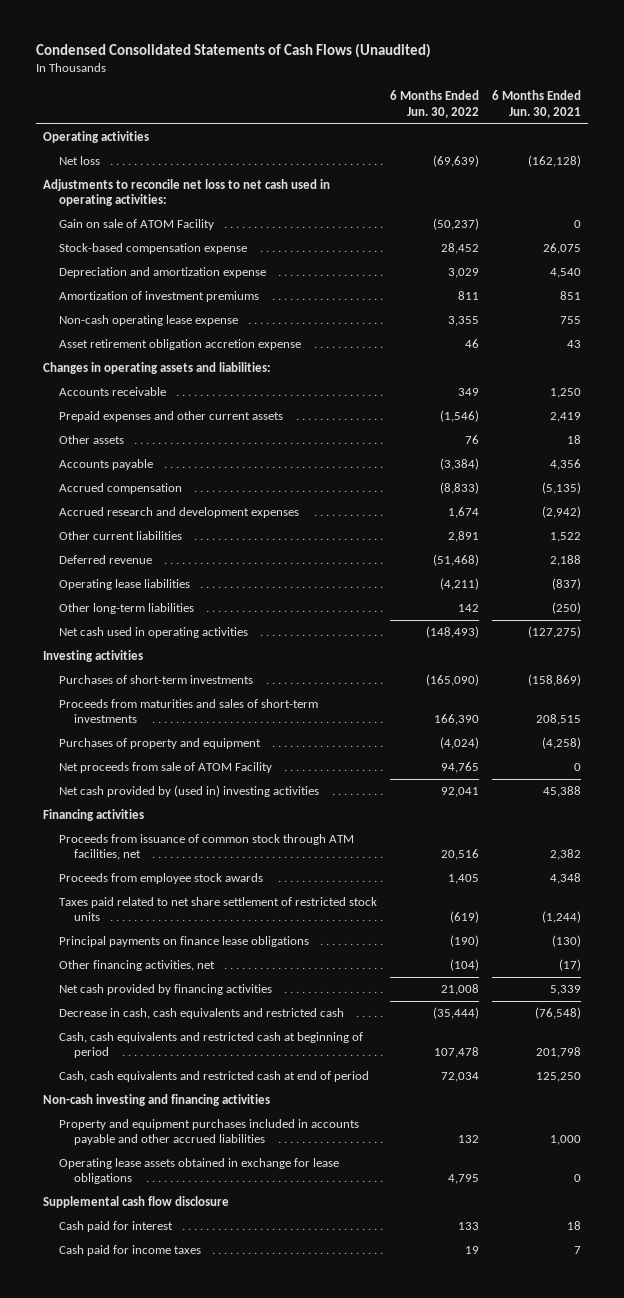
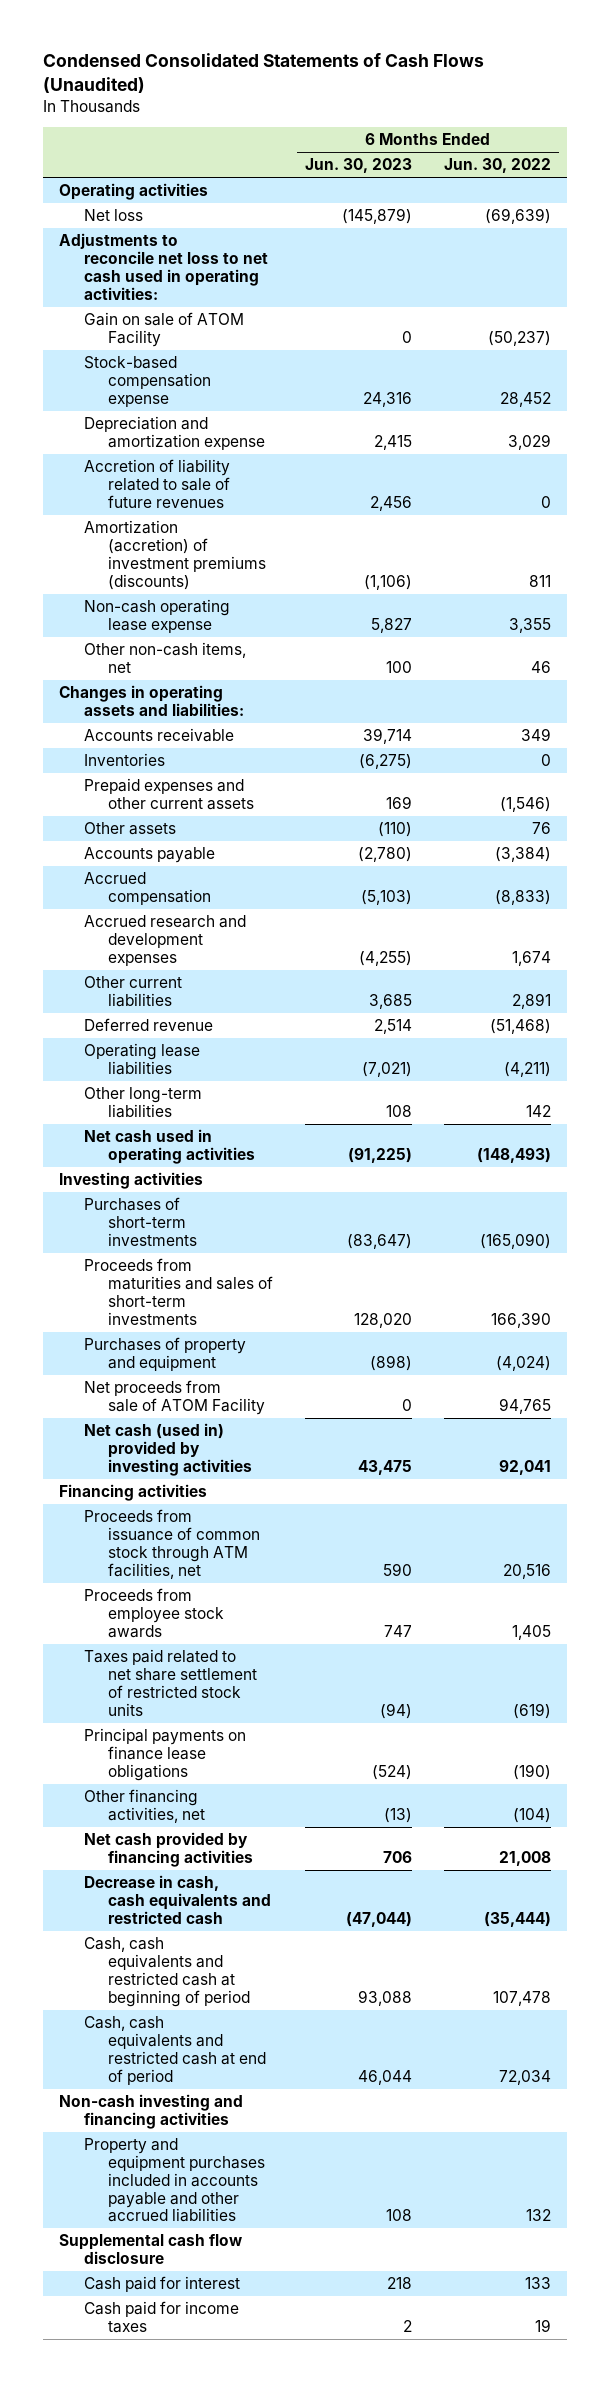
- | 6 Months Ended Jun. 30, 2022 | 6 Months Ended Jun. 30, 2021
+ | 6 Months Ended Jun. 30, 2023 | 6 Months Ended Jun. 30, 2022
- Amortization of investment premiums | 811 | 851
+ Accretion of liability related to sale of future revenues | 2,456 | 0
+ Amortization (accretion) of investment premiums (discounts) | (1,106) | 811
- Asset retirement obligation accretion expense | 46 | 43
+ Other non-cash items, net | 100 | 46
+ Inventories | (6,275) | 0
- Net cash provided by (used in) investing activities | 92,041 | 45,388
+ Net cash (used in) provided by investing activities | 43,475 | 92,041
- Operating lease assets obtained in exchange for lease obligations | 4,795 | 0

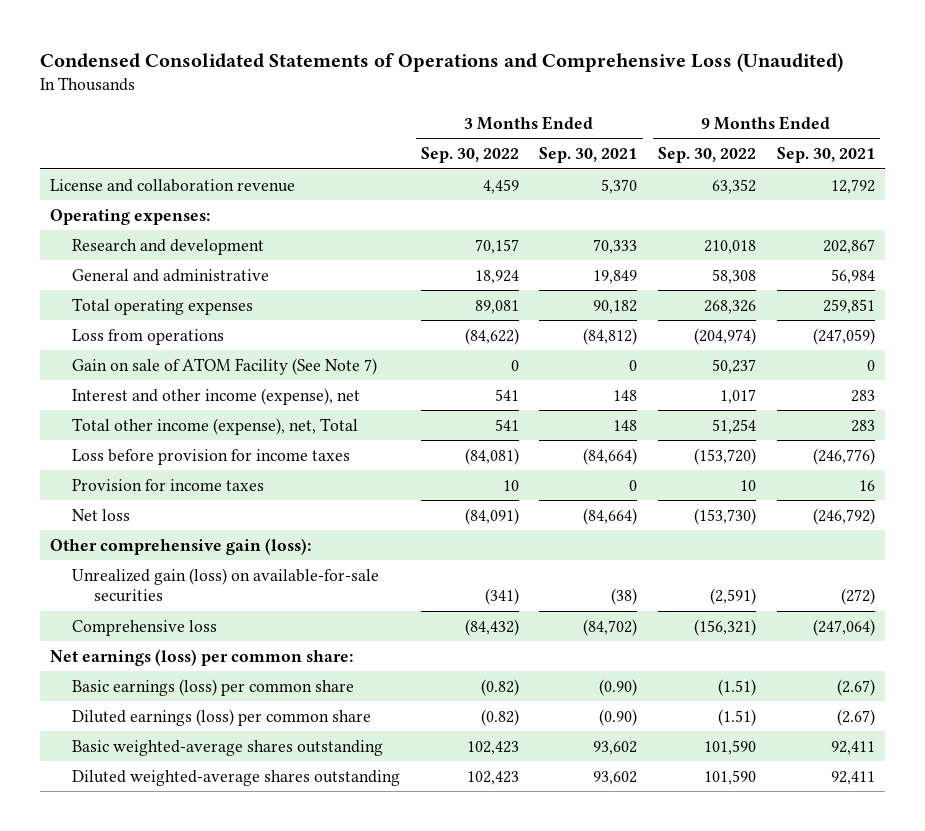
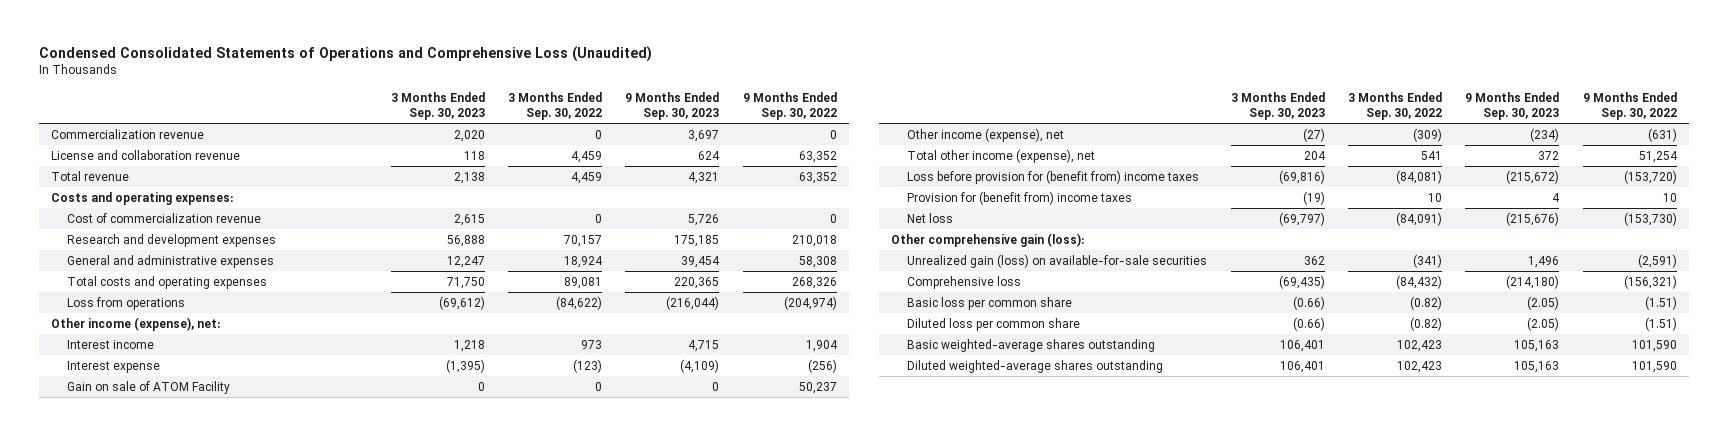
- | 3 Months Ended Sep. 30, 2022 | 3 Months Ended Sep. 30, 2021 | 9 Months Ended Sep. 30, 2022 | 9 Months Ended Sep. 30, 2021
+ | 3 Months Ended Sep. 30, 2023 | 3 Months Ended Sep. 30, 2022 | 9 Months Ended Sep. 30, 2023 | 9 Months Ended Sep. 30, 2022
+ Commercialization revenue | 2,020 | 0 | 3,697 | 0
- Operating expenses:
- Research and development | 70,157 | 70,333 | 210,018 | 202,867
- General and administrative | 18,924 | 19,849 | 58,308 | 56,984
- Total operating expenses | 89,081 | 90,182 | 268,326 | 259,851
+ Total revenue | 2,138 | 4,459 | 4,321 | 63,352
+ Costs and operating expenses:
+ Cost of commercialization revenue | 2,615 | 0 | 5,726 | 0
+ Research and development expenses | 56,888 | 70,157 | 175,185 | 210,018
+ General and administrative expenses | 12,247 | 18,924 | 39,454 | 58,308
+ Total costs and operating expenses | 71,750 | 89,081 | 220,365 | 268,326
- Gain on sale of ATOM Facility (See Note 7) | 0 | 0 | 50,237 | 0
- Interest and other income (expense), net | 541 | 148 | 1,017 | 283
- Total other income (expense), net, Total | 541 | 148 | 51,254 | 283
- Loss before provision for income taxes | (84,081) | (84,664) | (153,720) | (246,776)
- Provision for income taxes | 10 | 0 | 10 | 16
+ Other income (expense), net:
+ Interest income | 1,218 | 973 | 4,715 | 1,904
+ Interest expense | (1,395) | (123) | (4,109) | (256)
+ Gain on sale of ATOM Facility | 0 | 0 | 0 | 50,237
+ Other income (expense), net | (27) | (309) | (234) | (631)
+ Total other income (expense), net | 204 | 541 | 372 | 51,254
+ Loss before provision for (benefit from) income taxes | (69,816) | (84,081) | (215,672) | (153,720)
+ Provision for (benefit from) income taxes | (19) | 10 | 4 | 10
- Net earnings (loss) per common share:
- Basic earnings (loss) per common share | (0.82) | (0.90) | (1.51) | (2.67)
- Diluted earnings (loss) per common share | (0.82) | (0.90) | (1.51) | (2.67)
+ Basic loss per common share | (0.66) | (0.82) | (2.05) | (1.51)
+ Diluted loss per common share | (0.66) | (0.82) | (2.05) | (1.51)

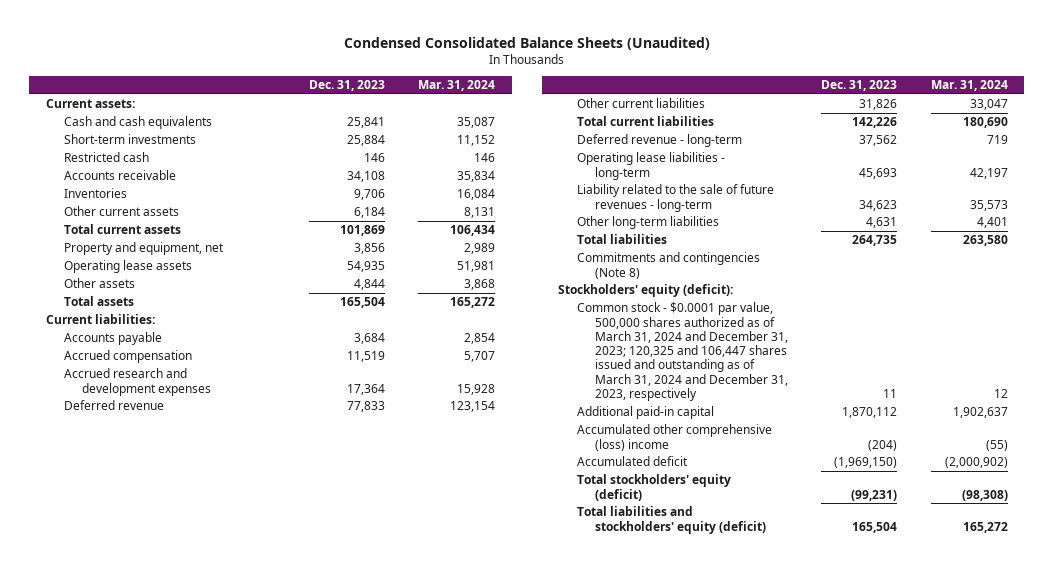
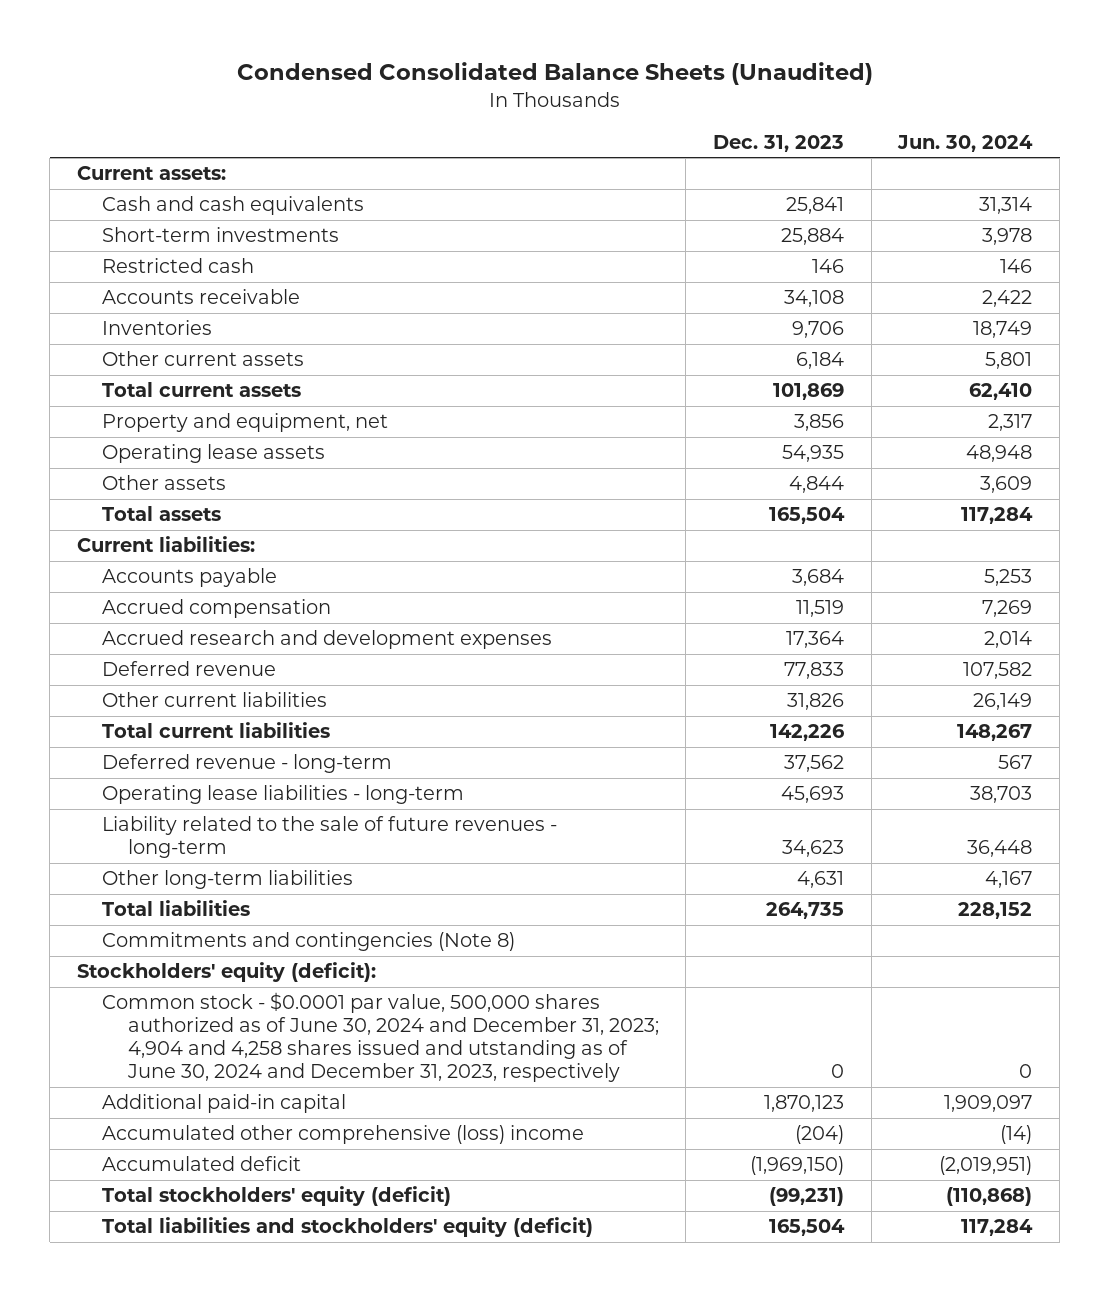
- | Dec. 31, 2023 | Mar. 31, 2024
+ | Dec. 31, 2023 | Jun. 30, 2024
- Common stock - $0.0001 par value, 500,000 shares authorized as of March 31, 2024 and December 31, 2023; 120,325 and 106,447 shares issued and outstanding as of March 31, 2024 and December 31, 2023, respectively | 11 | 12
- Additional paid-in capital | 1,870,112 | 1,902,637
+ Common stock - $0.0001 par value, 500,000 shares authorized as of June 30, 2024 and December 31, 2023; 4,904 and 4,258 shares issued and utstanding as of June 30, 2024 and December 31, 2023, respectively | 0 | 0
+ Additional paid-in capital | 1,870,123 | 1,909,097

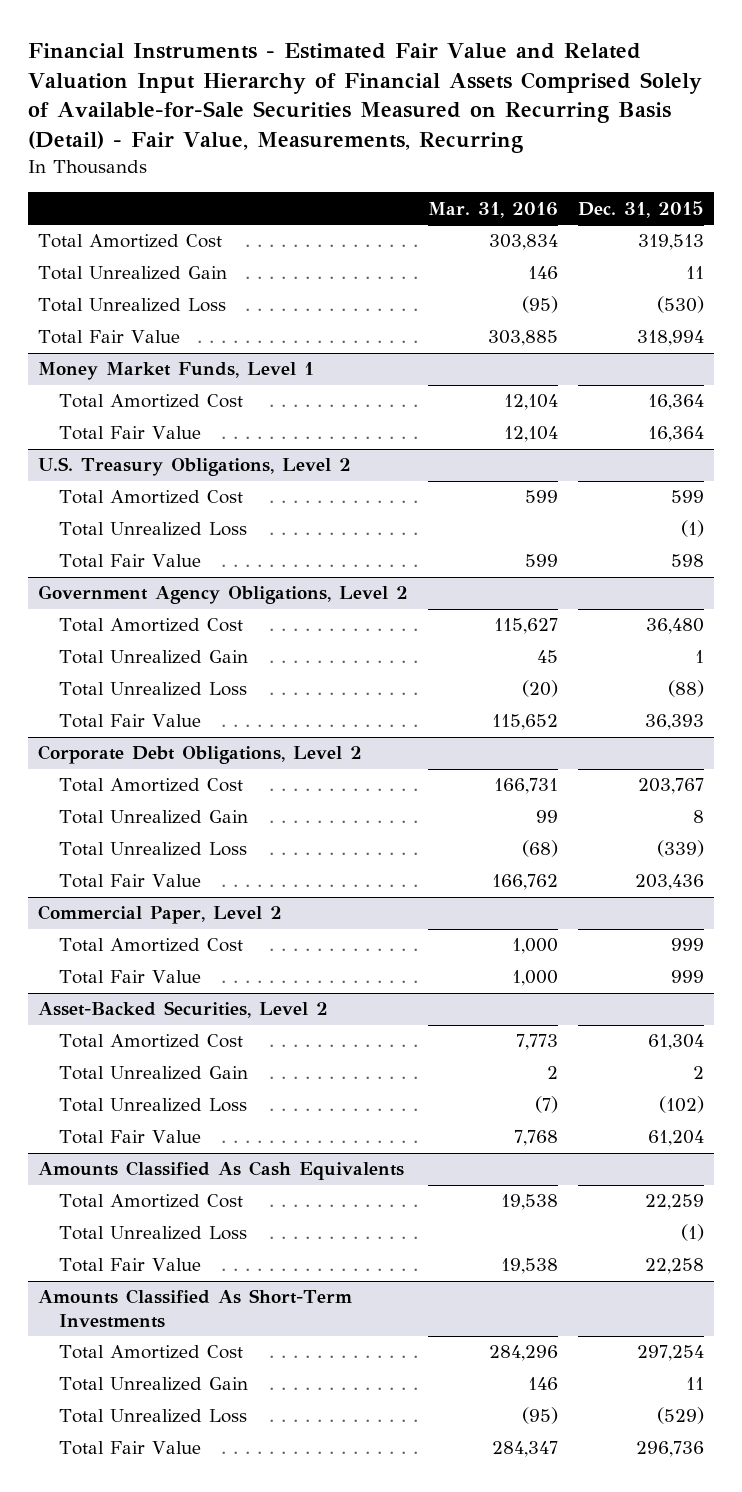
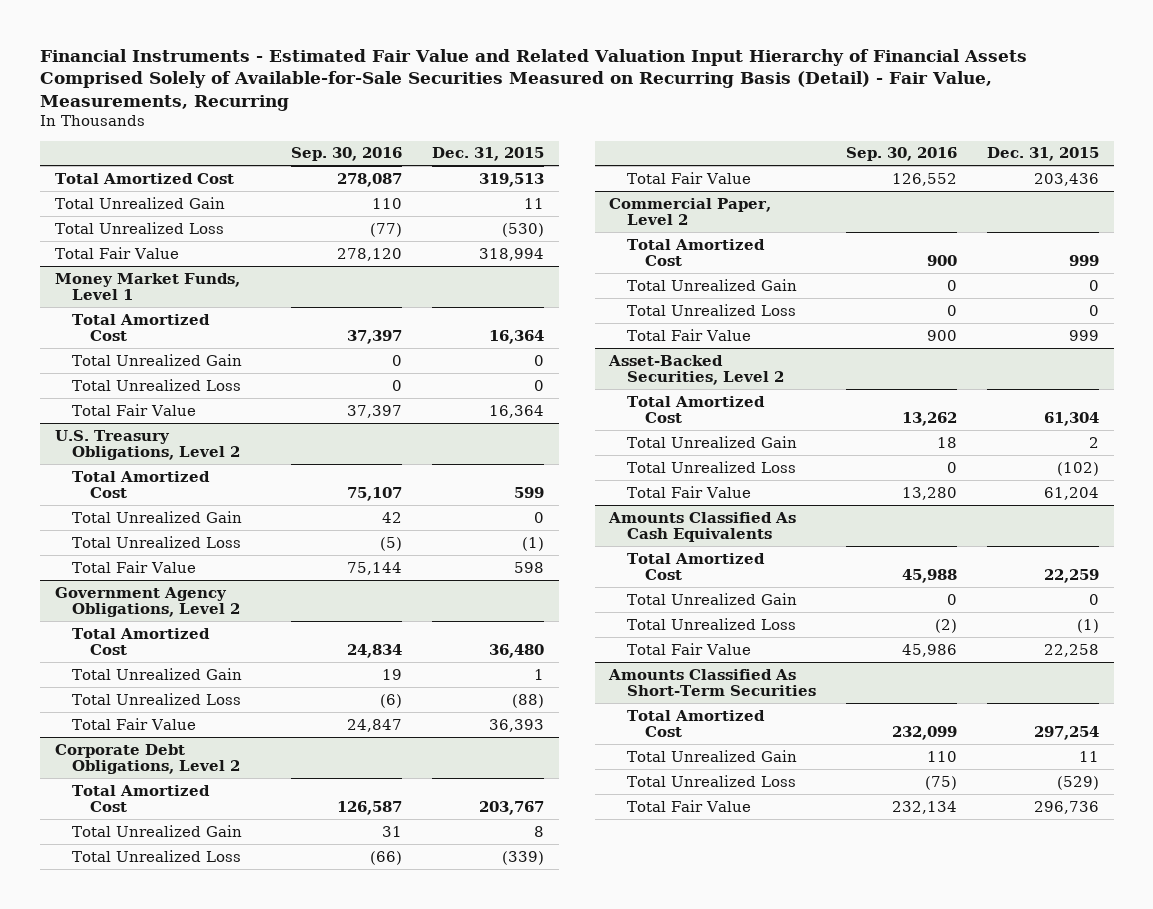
- | Mar. 31, 2016 | Dec. 31, 2015
+ | Sep. 30, 2016 | Dec. 31, 2015
@ Money Market Funds, Level 1
+ Total Unrealized Gain | 0 | 0
+ Total Unrealized Loss | 0 | 0
@ U.S. Treasury Obligations, Level 2
+ Total Unrealized Gain | 42 | 0
@ Commercial Paper, Level 2
+ Total Unrealized Gain | 0 | 0
+ Total Unrealized Loss | 0 | 0
@ Amounts Classified As Cash Equivalents
+ Total Unrealized Gain | 0 | 0
- Amounts Classified As Short-Term Investments
+ Amounts Classified As Short-Term Securities

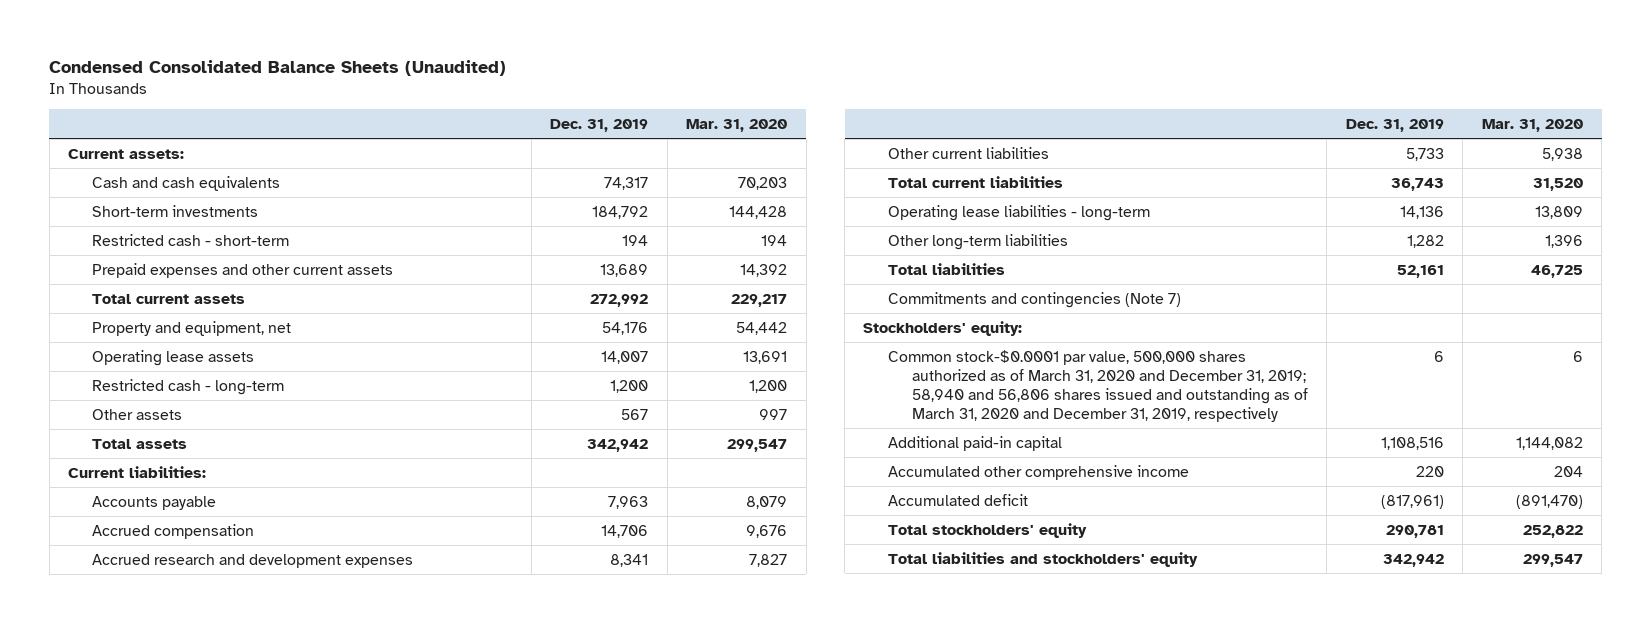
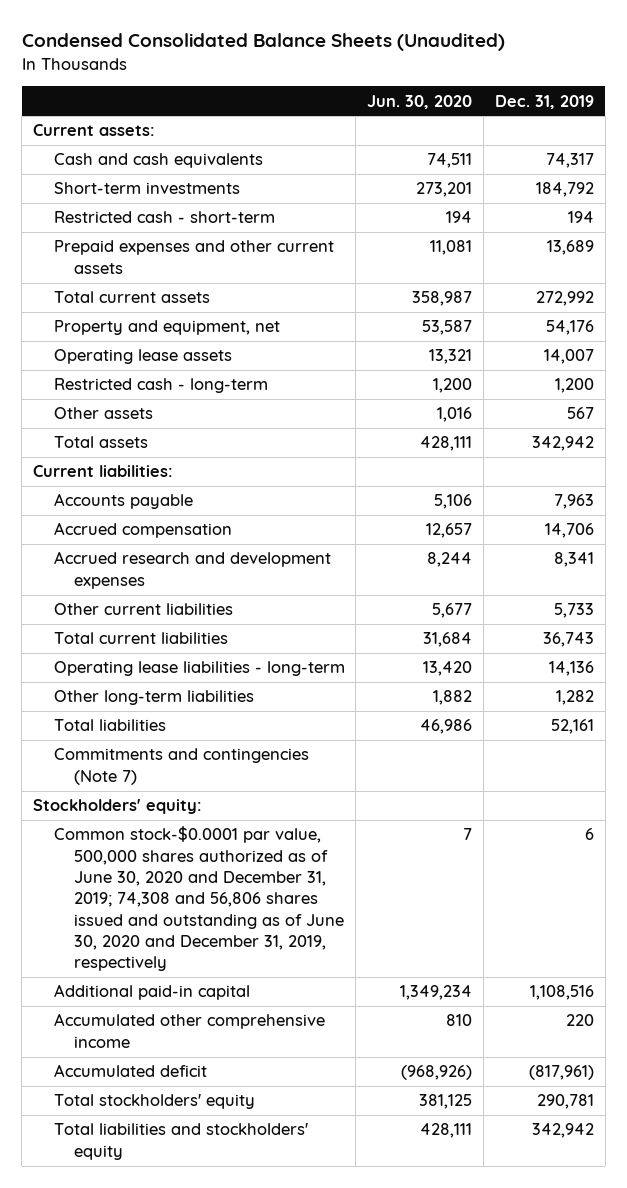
- | Dec. 31, 2019 | Mar. 31, 2020
+ | Jun. 30, 2020 | Dec. 31, 2019
- Common stock-$0.0001 par value, 500,000 shares authorized as of March 31, 2020 and December 31, 2019; 58,940 and 56,806 shares issued and outstanding as of March 31, 2020 and December 31, 2019, respectively | 6 | 6
+ Common stock-$0.0001 par value, 500,000 shares authorized as of June 30, 2020 and December 31, 2019; 74,308 and 56,806 shares issued and outstanding as of June 30, 2020 and December 31, 2019, respectively | 7 | 6

